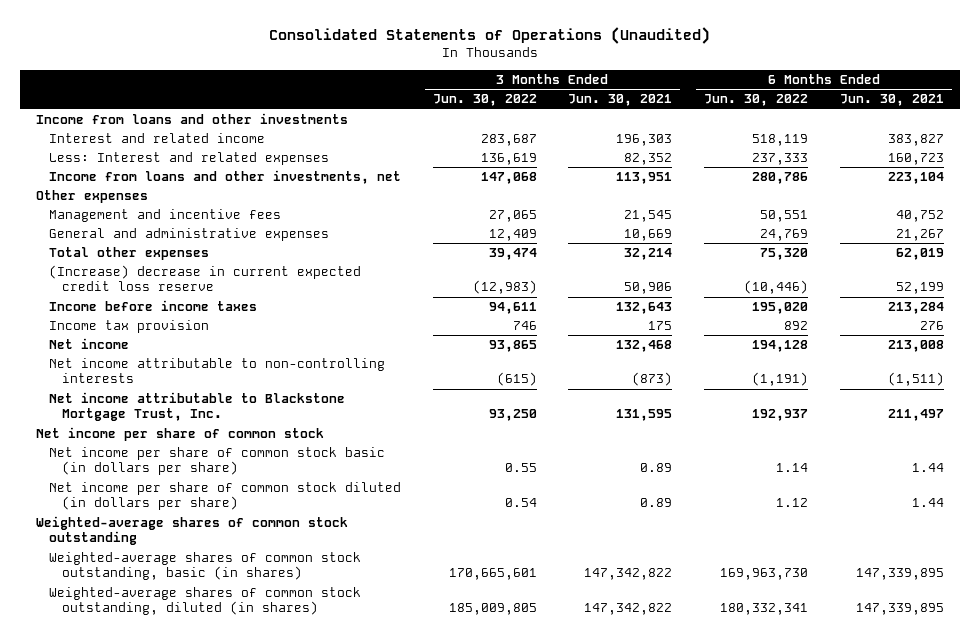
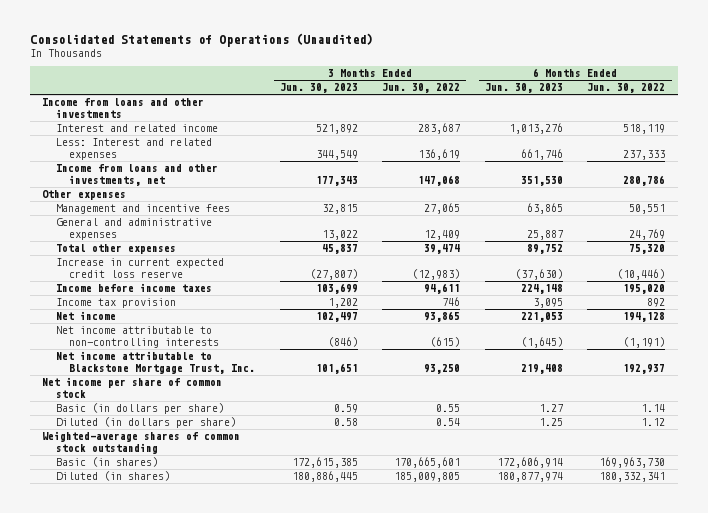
- | 3 Months Ended Jun. 30, 2022 | 3 Months Ended Jun. 30, 2021 | 6 Months Ended Jun. 30, 2022 | 6 Months Ended Jun. 30, 2021
+ | 3 Months Ended Jun. 30, 2023 | 3 Months Ended Jun. 30, 2022 | 6 Months Ended Jun. 30, 2023 | 6 Months Ended Jun. 30, 2022
- (Increase) decrease in current expected credit loss reserve | (12,983) | 50,906 | (10,446) | 52,199
+ Increase in current expected credit loss reserve | (27,807) | (12,983) | (37,630) | (10,446)
- Net income per share of common stock basic (in dollars per share) | 0.55 | 0.89 | 1.14 | 1.44
- Net income per share of common stock diluted (in dollars per share) | 0.54 | 0.89 | 1.12 | 1.44
+ Basic (in dollars per share) | 0.59 | 0.55 | 1.27 | 1.14
+ Diluted (in dollars per share) | 0.58 | 0.54 | 1.25 | 1.12
- Weighted-average shares of common stock outstanding, basic (in shares) | 170,665,601 | 147,342,822 | 169,963,730 | 147,339,895
- Weighted-average shares of common stock outstanding, diluted (in shares) | 185,009,805 | 147,342,822 | 180,332,341 | 147,339,895
+ Basic (in shares) | 172,615,385 | 170,665,601 | 172,606,914 | 169,963,730
+ Diluted (in shares) | 180,886,445 | 185,009,805 | 180,877,974 | 180,332,341

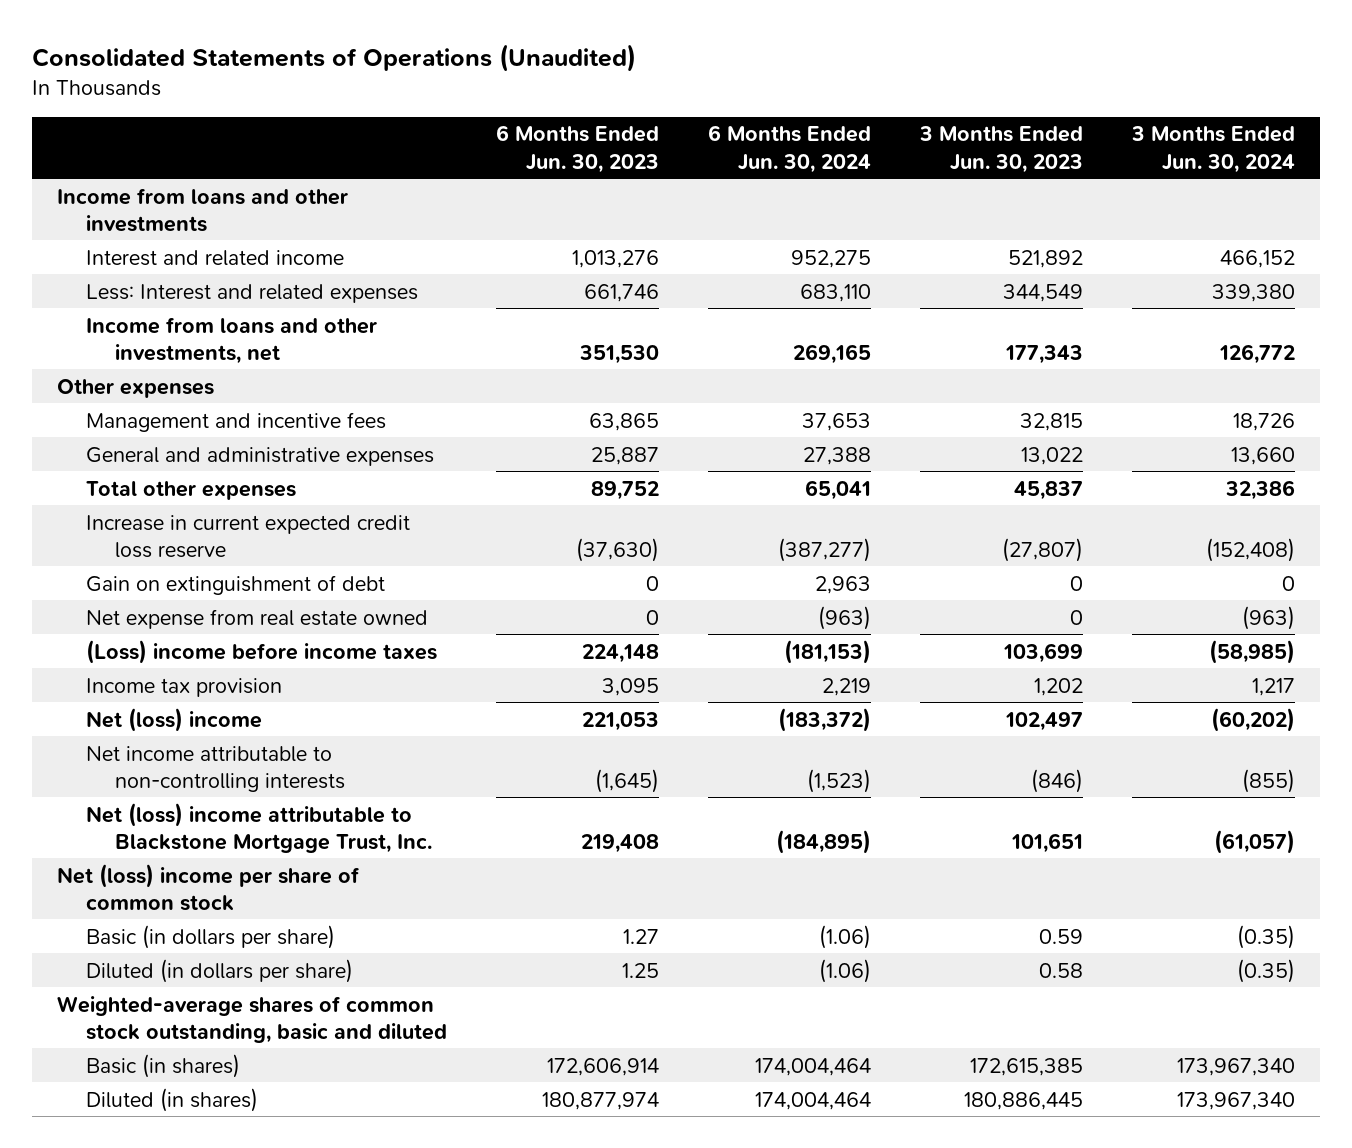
- | 3 Months Ended Jun. 30, 2023 | 3 Months Ended Jun. 30, 2022 | 6 Months Ended Jun. 30, 2023 | 6 Months Ended Jun. 30, 2022
+ | 6 Months Ended Jun. 30, 2023 | 6 Months Ended Jun. 30, 2024 | 3 Months Ended Jun. 30, 2023 | 3 Months Ended Jun. 30, 2024
- Income before income taxes | 103,699 | 94,611 | 224,148 | 195,020
+ Gain on extinguishment of debt | 0 | 2,963 | 0 | 0
+ Net expense from real estate owned | 0 | (963) | 0 | (963)
+ (Loss) income before income taxes | 224,148 | (181,153) | 103,699 | (58,985)
- Net income | 102,497 | 93,865 | 221,053 | 194,128
+ Net (loss) income | 221,053 | (183,372) | 102,497 | (60,202)
- Net income attributable to Blackstone Mortgage Trust, Inc. | 101,651 | 93,250 | 219,408 | 192,937
- Net income per share of common stock
+ Net (loss) income attributable to Blackstone Mortgage Trust, Inc. | 219,408 | (184,895) | 101,651 | (61,057)
+ Net (loss) income per share of common stock
- Weighted-average shares of common stock outstanding
+ Weighted-average shares of common stock outstanding, basic and diluted

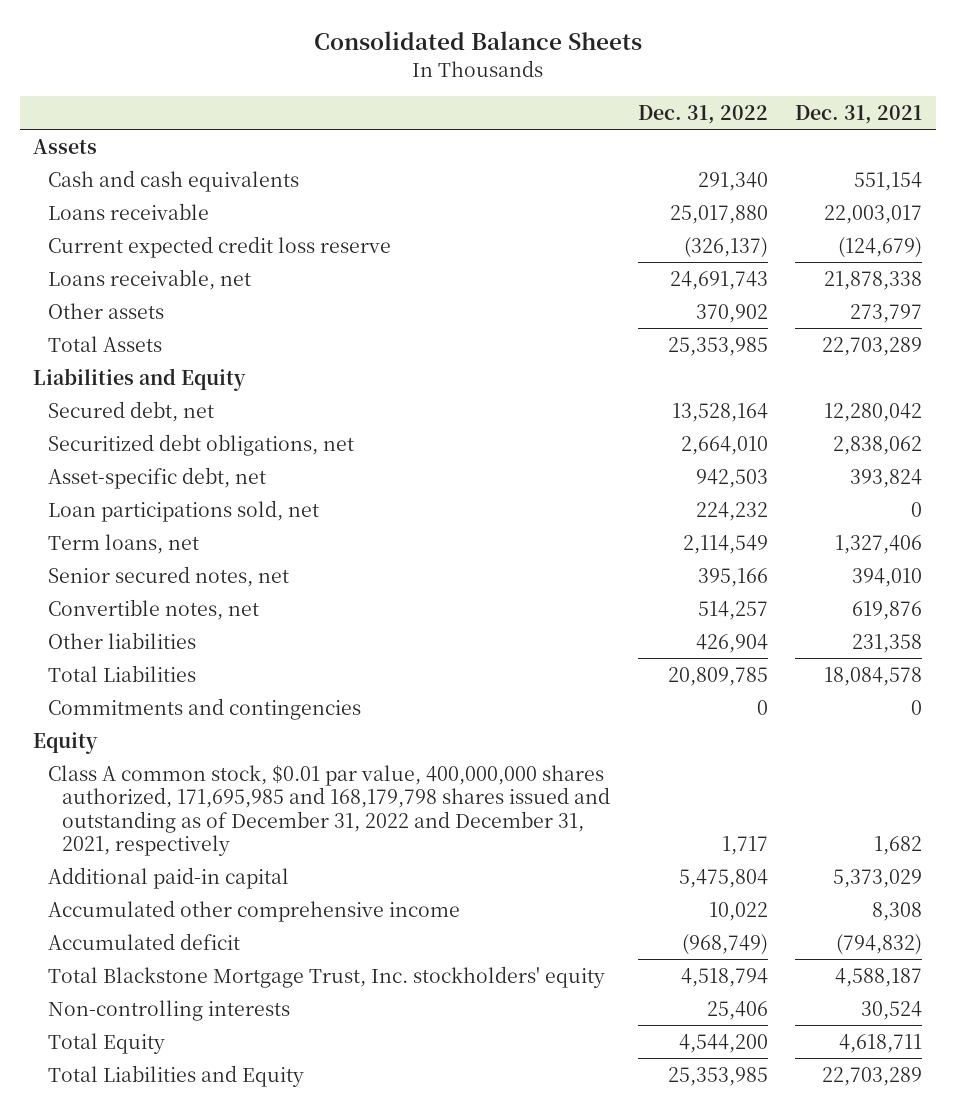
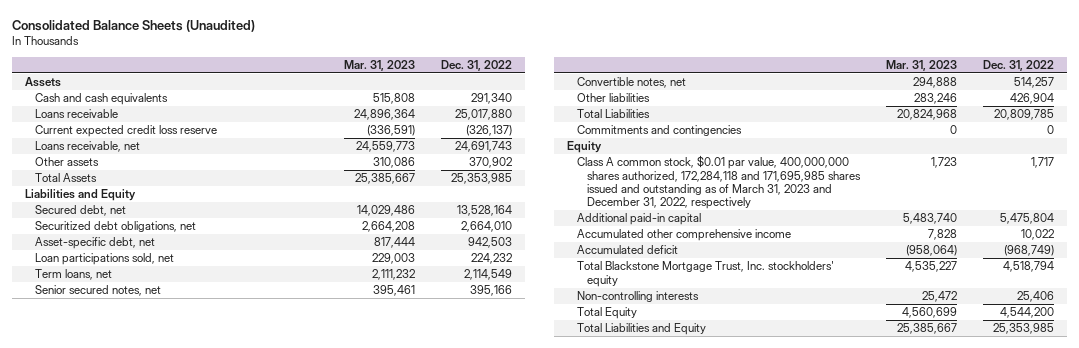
- Consolidated Balance Sheets
+ Consolidated Balance Sheets (Unaudited)
- | Dec. 31, 2022 | Dec. 31, 2021
+ | Mar. 31, 2023 | Dec. 31, 2022
- Class A common stock, $0.01 par value, 400,000,000 shares authorized, 171,695,985 and 168,179,798 shares issued and outstanding as of December 31, 2022 and December 31, 2021, respectively | 1,717 | 1,682
+ Class A common stock, $0.01 par value, 400,000,000 shares authorized, 172,284,118 and 171,695,985 shares issued and outstanding as of March 31, 2023 and December 31, 2022, respectively | 1,723 | 1,717

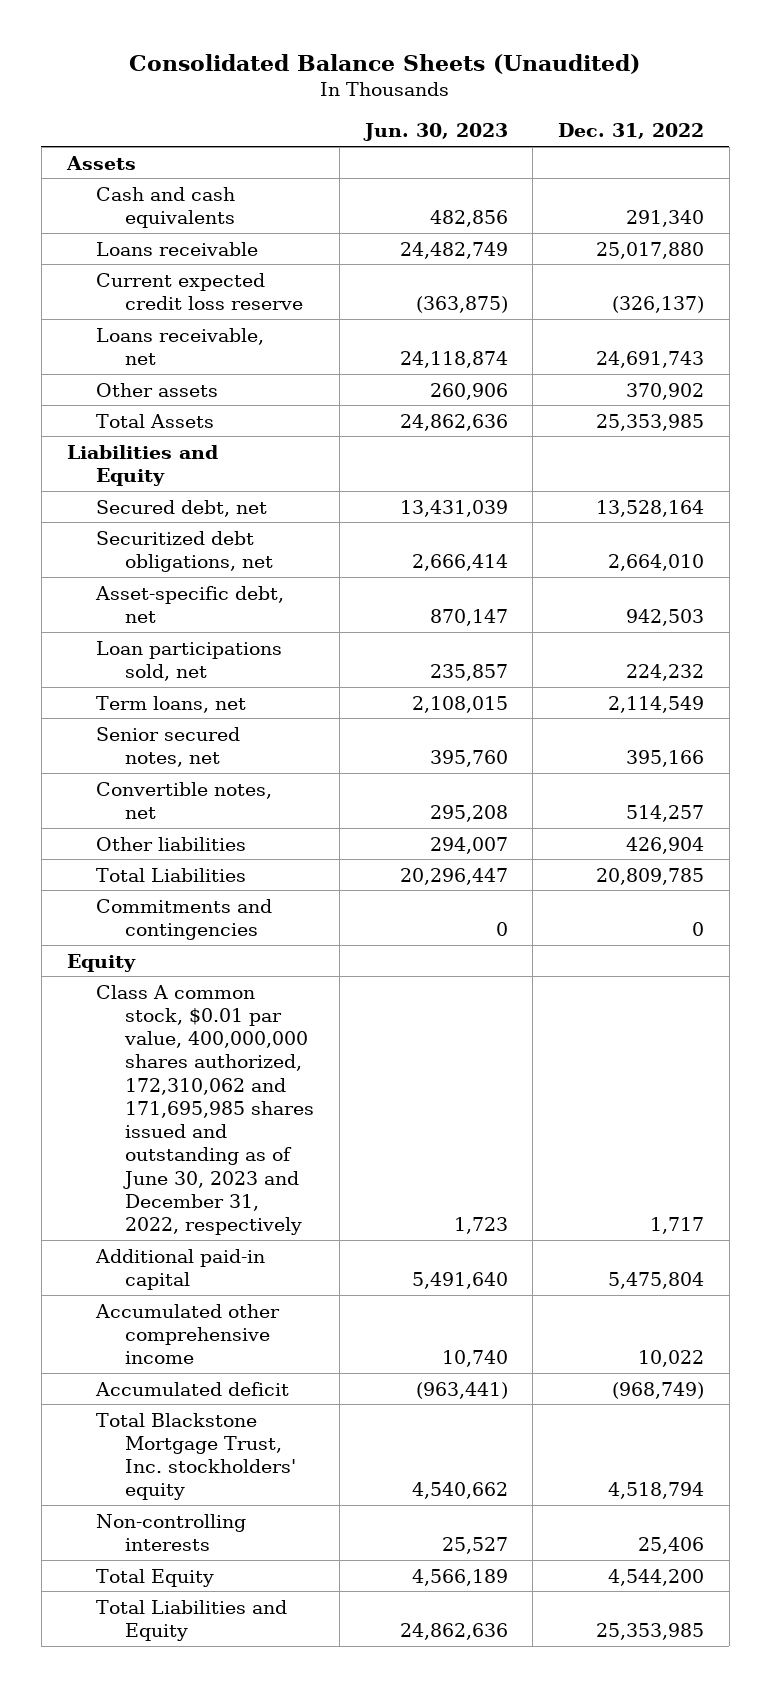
- | Mar. 31, 2023 | Dec. 31, 2022
+ | Jun. 30, 2023 | Dec. 31, 2022
- Class A common stock, $0.01 par value, 400,000,000 shares authorized, 172,284,118 and 171,695,985 shares issued and outstanding as of March 31, 2023 and December 31, 2022, respectively | 1,723 | 1,717
+ Class A common stock, $0.01 par value, 400,000,000 shares authorized, 172,310,062 and 171,695,985 shares issued and outstanding as of June 30, 2023 and December 31, 2022, respectively | 1,723 | 1,717

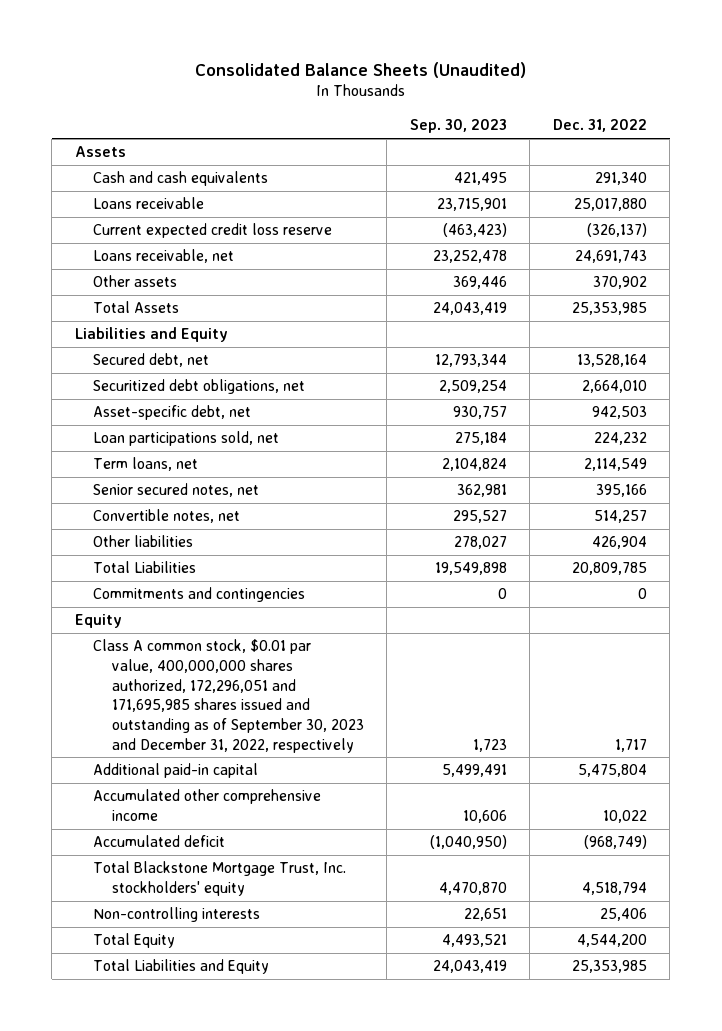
- | Jun. 30, 2023 | Dec. 31, 2022
+ | Sep. 30, 2023 | Dec. 31, 2022
- Class A common stock, $0.01 par value, 400,000,000 shares authorized, 172,310,062 and 171,695,985 shares issued and outstanding as of June 30, 2023 and December 31, 2022, respectively | 1,723 | 1,717
+ Class A common stock, $0.01 par value, 400,000,000 shares authorized, 172,296,051 and 171,695,985 shares issued and outstanding as of September 30, 2023 and December 31, 2022, respectively | 1,723 | 1,717

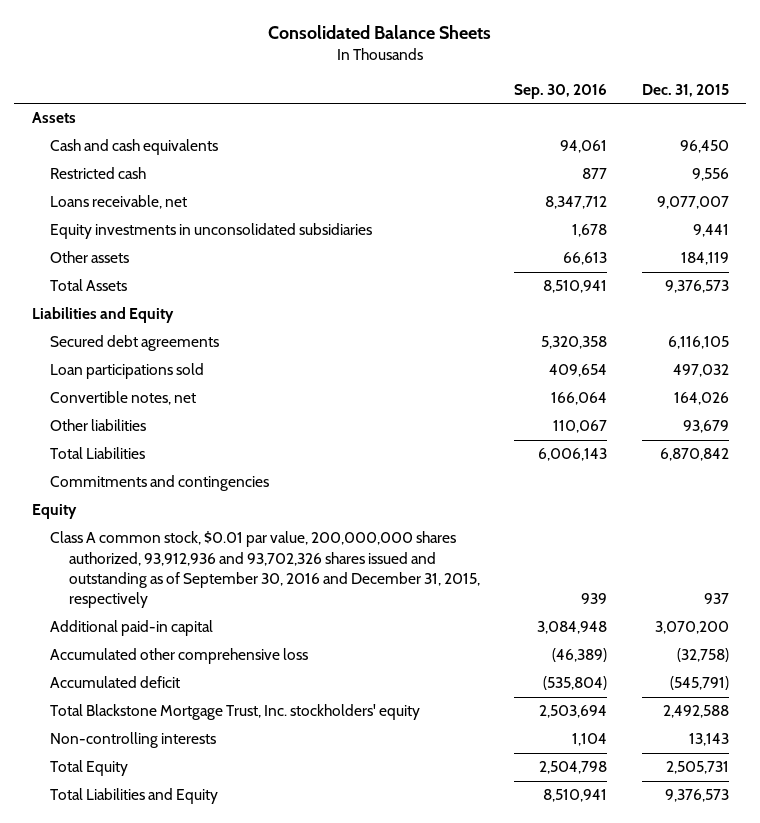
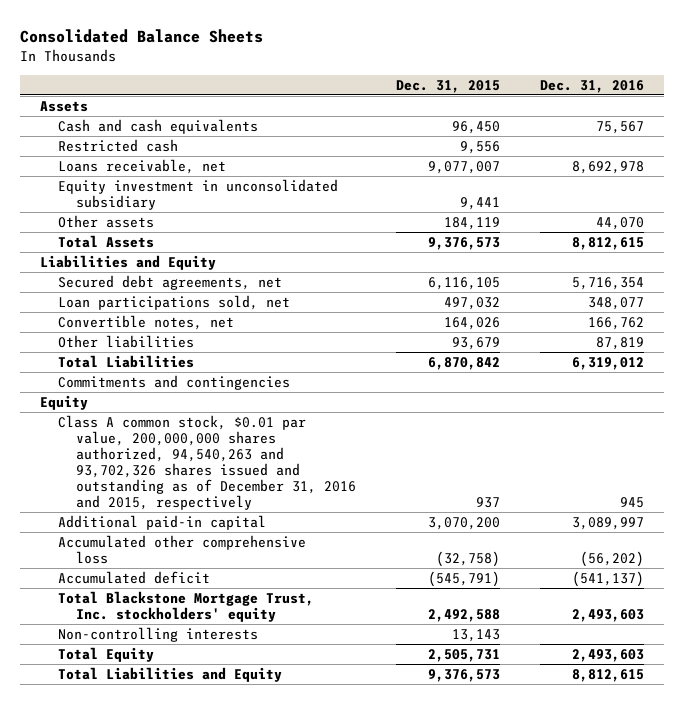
- | Sep. 30, 2016 | Dec. 31, 2015
+ | Dec. 31, 2015 | Dec. 31, 2016
- Equity investments in unconsolidated subsidiaries | 1,678 | 9,441
+ Equity investment in unconsolidated subsidiary | 9,441 |
- Secured debt agreements | 5,320,358 | 6,116,105
- Loan participations sold | 409,654 | 497,032
+ Secured debt agreements, net | 6,116,105 | 5,716,354
+ Loan participations sold, net | 497,032 | 348,077
- Class A common stock, $0.01 par value, 200,000,000 shares authorized, 93,912,936 and 93,702,326 shares issued and outstanding as of September 30, 2016 and December 31, 2015, respectively | 939 | 937
+ Class A common stock, $0.01 par value, 200,000,000 shares authorized, 94,540,263 and 93,702,326 shares issued and outstanding as of December 31, 2016 and 2015, respectively | 937 | 945

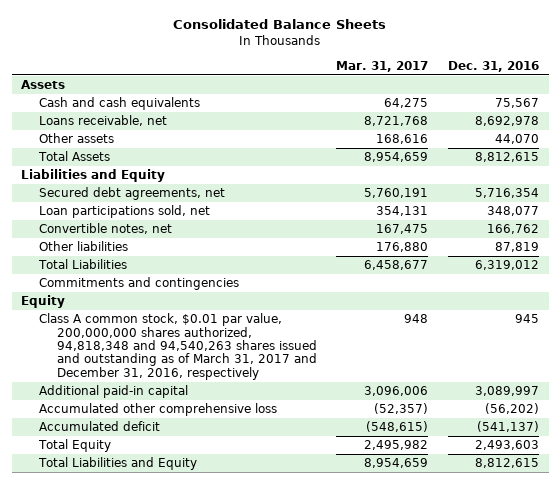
- | Dec. 31, 2015 | Dec. 31, 2016
+ | Mar. 31, 2017 | Dec. 31, 2016
- Restricted cash | 9,556 |
- Equity investment in unconsolidated subsidiary | 9,441 |
- Class A common stock, $0.01 par value, 200,000,000 shares authorized, 94,540,263 and 93,702,326 shares issued and outstanding as of December 31, 2016 and 2015, respectively | 937 | 945
+ Class A common stock, $0.01 par value, 200,000,000 shares authorized, 94,818,348 and 94,540,263 shares issued and outstanding as of March 31, 2017 and December 31, 2016, respectively | 948 | 945
- Total Blackstone Mortgage Trust, Inc. stockholders' equity | 2,492,588 | 2,493,603
- Non-controlling interests | 13,143 |

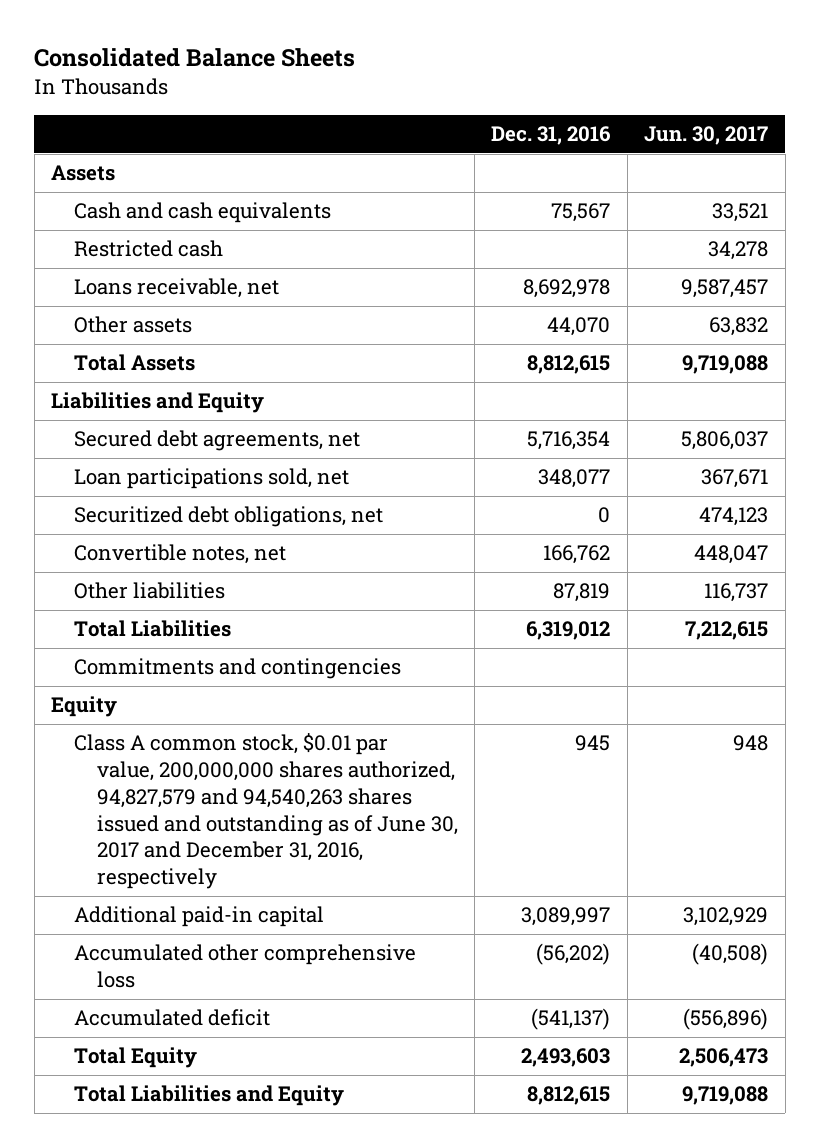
- | Mar. 31, 2017 | Dec. 31, 2016
+ | Dec. 31, 2016 | Jun. 30, 2017
+ Restricted cash | | 34,278
+ Securitized debt obligations, net | 0 | 474,123
- Class A common stock, $0.01 par value, 200,000,000 shares authorized, 94,818,348 and 94,540,263 shares issued and outstanding as of March 31, 2017 and December 31, 2016, respectively | 948 | 945
+ Class A common stock, $0.01 par value, 200,000,000 shares authorized, 94,827,579 and 94,540,263 shares issued and outstanding as of June 30, 2017 and December 31, 2016, respectively | 945 | 948

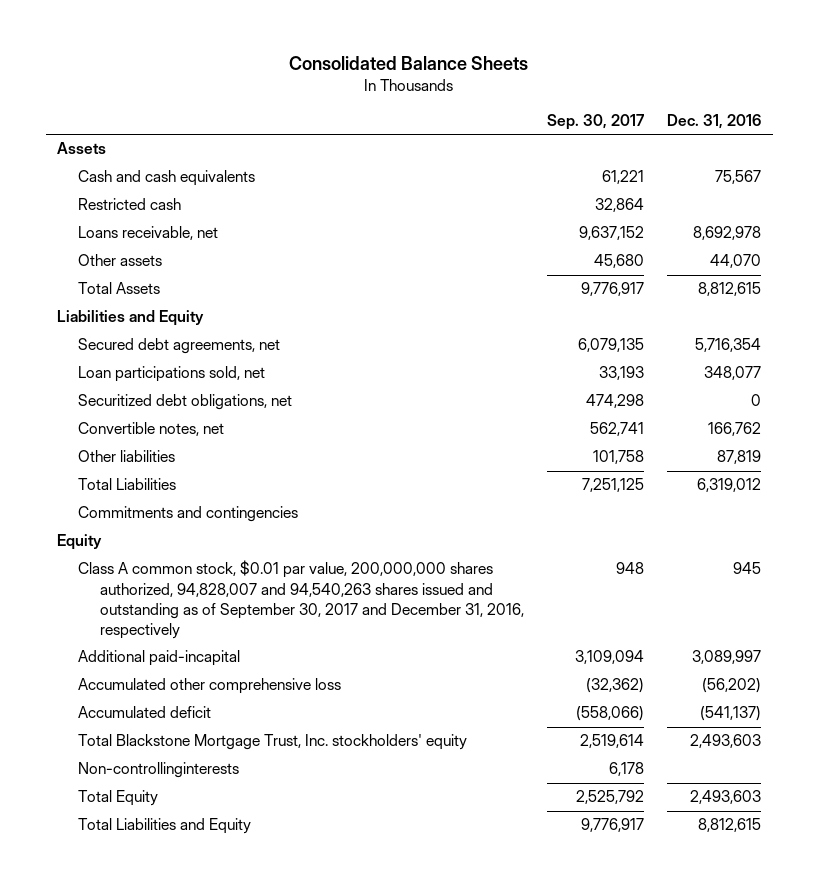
- | Dec. 31, 2016 | Jun. 30, 2017
+ | Sep. 30, 2017 | Dec. 31, 2016
- Class A common stock, $0.01 par value, 200,000,000 shares authorized, 94,827,579 and 94,540,263 shares issued and outstanding as of June 30, 2017 and December 31, 2016, respectively | 945 | 948
- Additional paid-in capital | 3,089,997 | 3,102,929
+ Class A common stock, $0.01 par value, 200,000,000 shares authorized, 94,828,007 and 94,540,263 shares issued and outstanding as of September 30, 2017 and December 31, 2016, respectively | 948 | 945
+ Additional paid-incapital | 3,109,094 | 3,089,997
+ Total Blackstone Mortgage Trust, Inc. stockholders' equity | 2,519,614 | 2,493,603
+ Non-controllinginterests | 6,178 |

